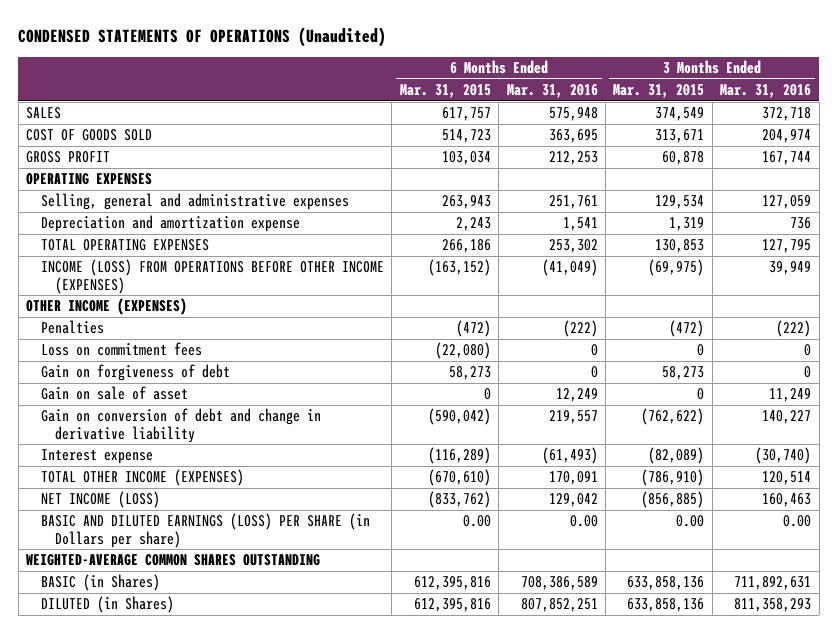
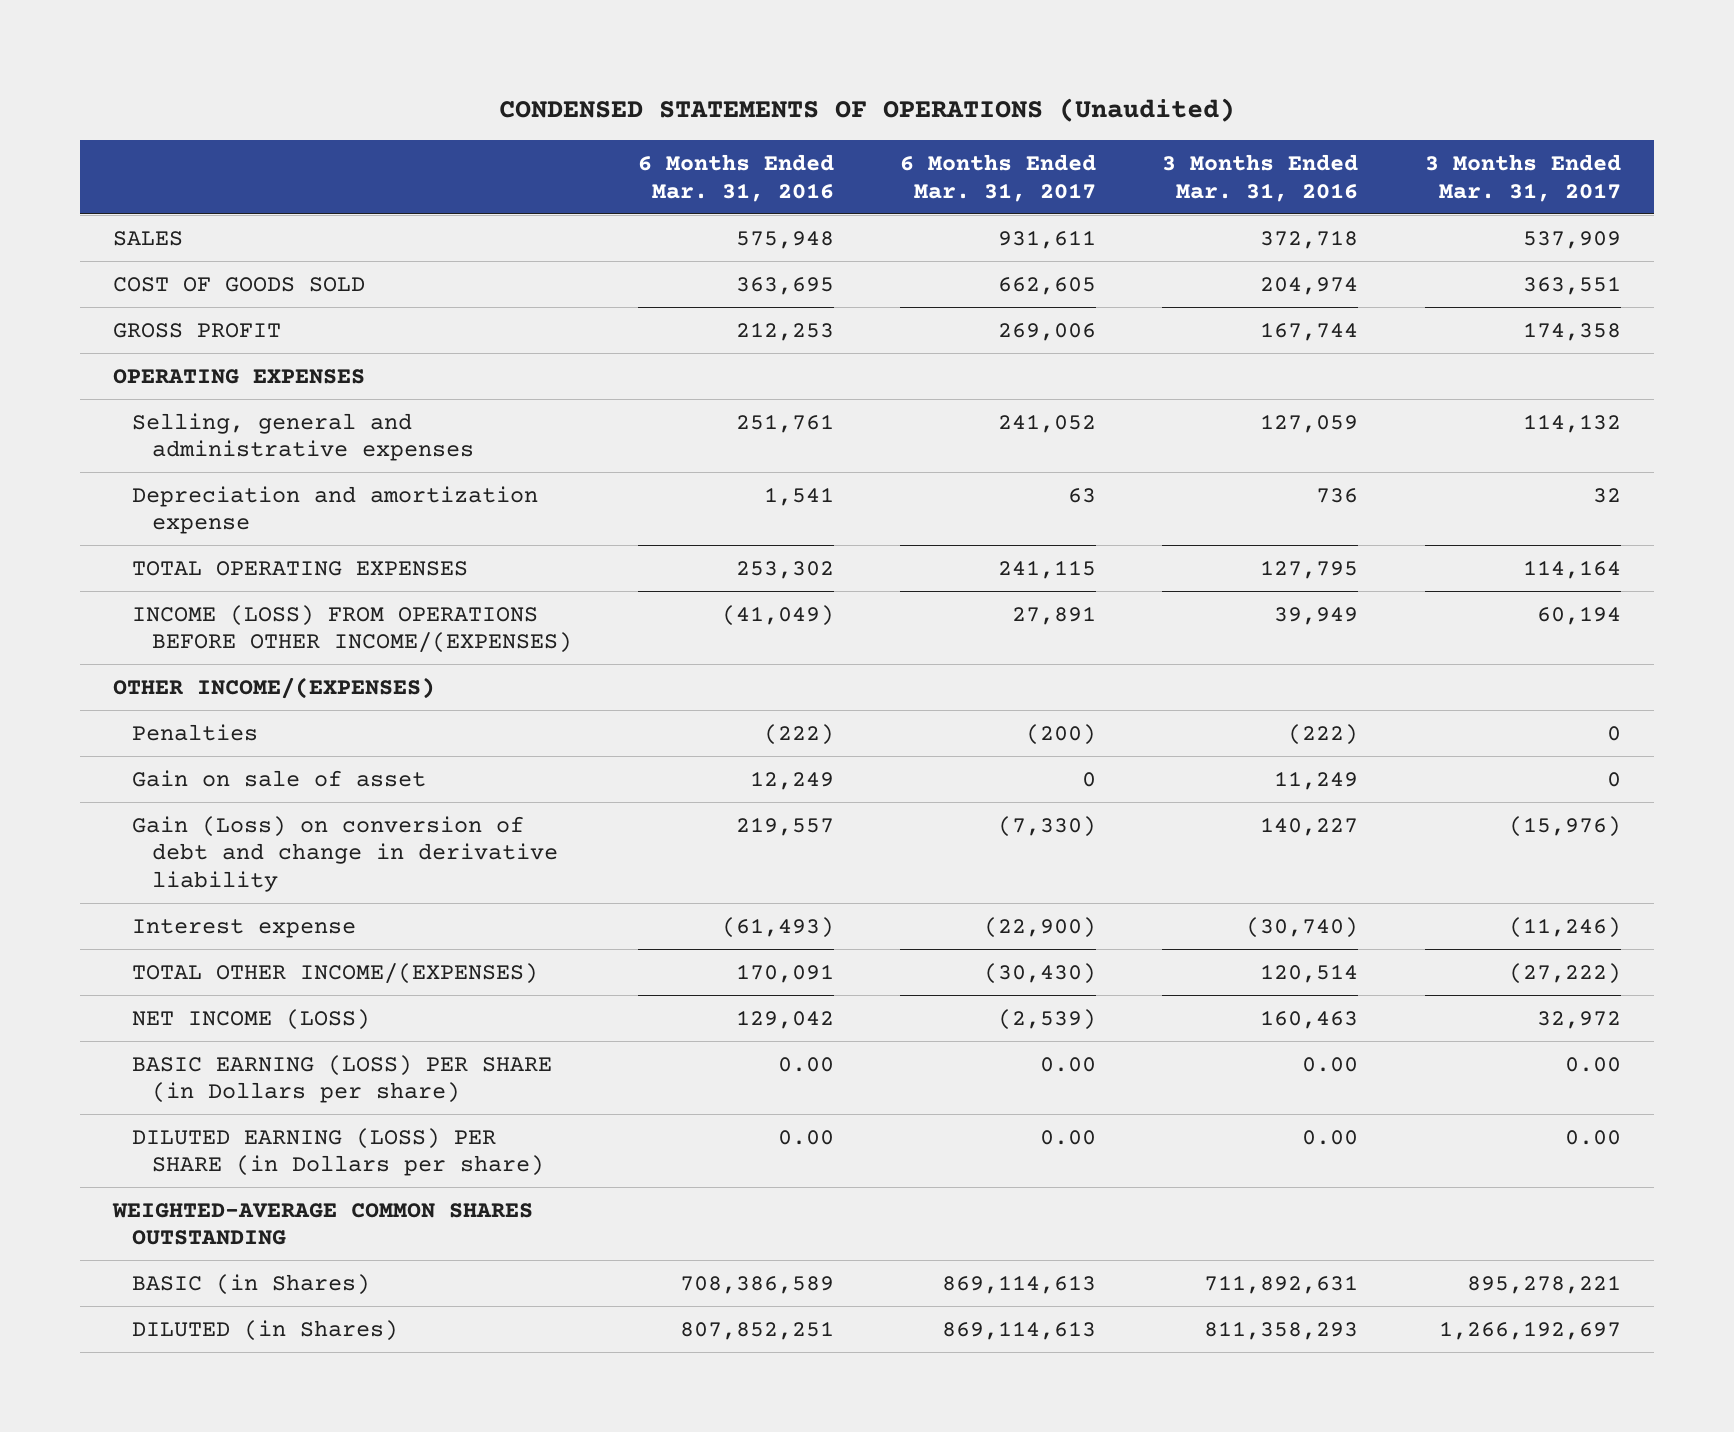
- | 6 Months Ended Mar. 31, 2015 | 6 Months Ended Mar. 31, 2016 | 3 Months Ended Mar. 31, 2015 | 3 Months Ended Mar. 31, 2016
+ | 6 Months Ended Mar. 31, 2016 | 6 Months Ended Mar. 31, 2017 | 3 Months Ended Mar. 31, 2016 | 3 Months Ended Mar. 31, 2017
- INCOME (LOSS) FROM OPERATIONS BEFORE OTHER INCOME (EXPENSES) | (163,152) | (41,049) | (69,975) | 39,949
- OTHER INCOME (EXPENSES)
+ INCOME (LOSS) FROM OPERATIONS BEFORE OTHER INCOME/(EXPENSES) | (41,049) | 27,891 | 39,949 | 60,194
+ OTHER INCOME/(EXPENSES)
- Loss on commitment fees | (22,080) | 0 | 0 | 0
- Gain on forgiveness of debt | 58,273 | 0 | 58,273 | 0
- Gain on conversion of debt and change in derivative liability | (590,042) | 219,557 | (762,622) | 140,227
+ Gain (Loss) on conversion of debt and change in derivative liability | 219,557 | (7,330) | 140,227 | (15,976)
- TOTAL OTHER INCOME (EXPENSES) | (670,610) | 170,091 | (786,910) | 120,514
+ TOTAL OTHER INCOME/(EXPENSES) | 170,091 | (30,430) | 120,514 | (27,222)
- BASIC AND DILUTED EARNINGS (LOSS) PER SHARE (in Dollars per share) | 0.00 | 0.00 | 0.00 | 0.00
+ BASIC EARNING (LOSS) PER SHARE (in Dollars per share) | 0.00 | 0.00 | 0.00 | 0.00
+ DILUTED EARNING (LOSS) PER SHARE (in Dollars per share) | 0.00 | 0.00 | 0.00 | 0.00

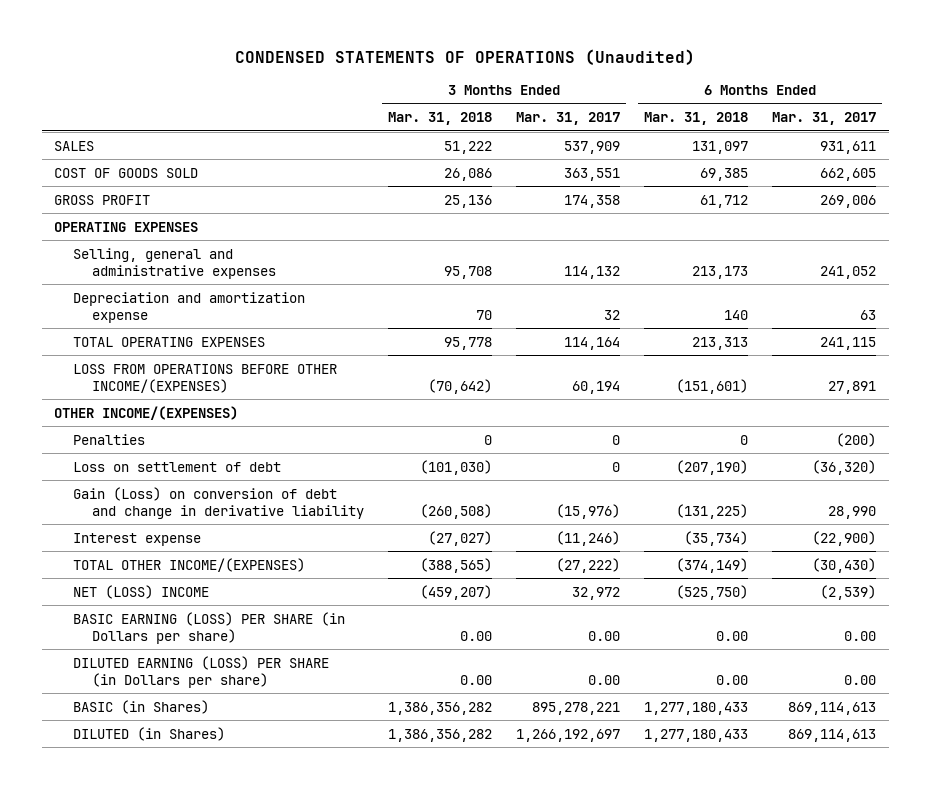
- | 6 Months Ended Mar. 31, 2016 | 6 Months Ended Mar. 31, 2017 | 3 Months Ended Mar. 31, 2016 | 3 Months Ended Mar. 31, 2017
+ | 3 Months Ended Mar. 31, 2018 | 3 Months Ended Mar. 31, 2017 | 6 Months Ended Mar. 31, 2018 | 6 Months Ended Mar. 31, 2017
- INCOME (LOSS) FROM OPERATIONS BEFORE OTHER INCOME/(EXPENSES) | (41,049) | 27,891 | 39,949 | 60,194
+ LOSS FROM OPERATIONS BEFORE OTHER INCOME/(EXPENSES) | (70,642) | 60,194 | (151,601) | 27,891
- Gain on sale of asset | 12,249 | 0 | 11,249 | 0
- Gain (Loss) on conversion of debt and change in derivative liability | 219,557 | (7,330) | 140,227 | (15,976)
+ Loss on settlement of debt | (101,030) | 0 | (207,190) | (36,320)
+ Gain (Loss) on conversion of debt and change in derivative liability | (260,508) | (15,976) | (131,225) | 28,990
- NET INCOME (LOSS) | 129,042 | (2,539) | 160,463 | 32,972
+ NET (LOSS) INCOME | (459,207) | 32,972 | (525,750) | (2,539)
- WEIGHTED-AVERAGE COMMON SHARES OUTSTANDING

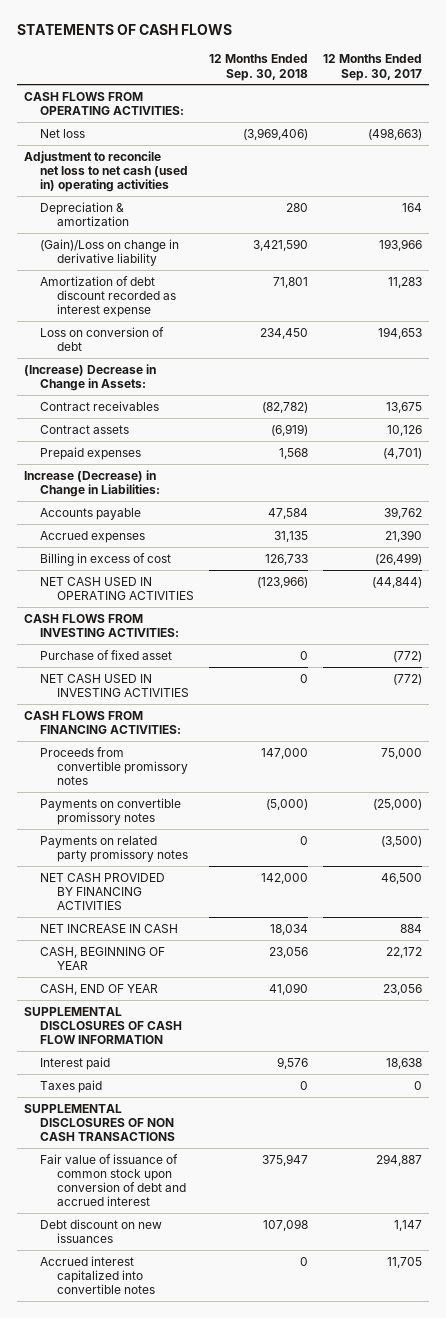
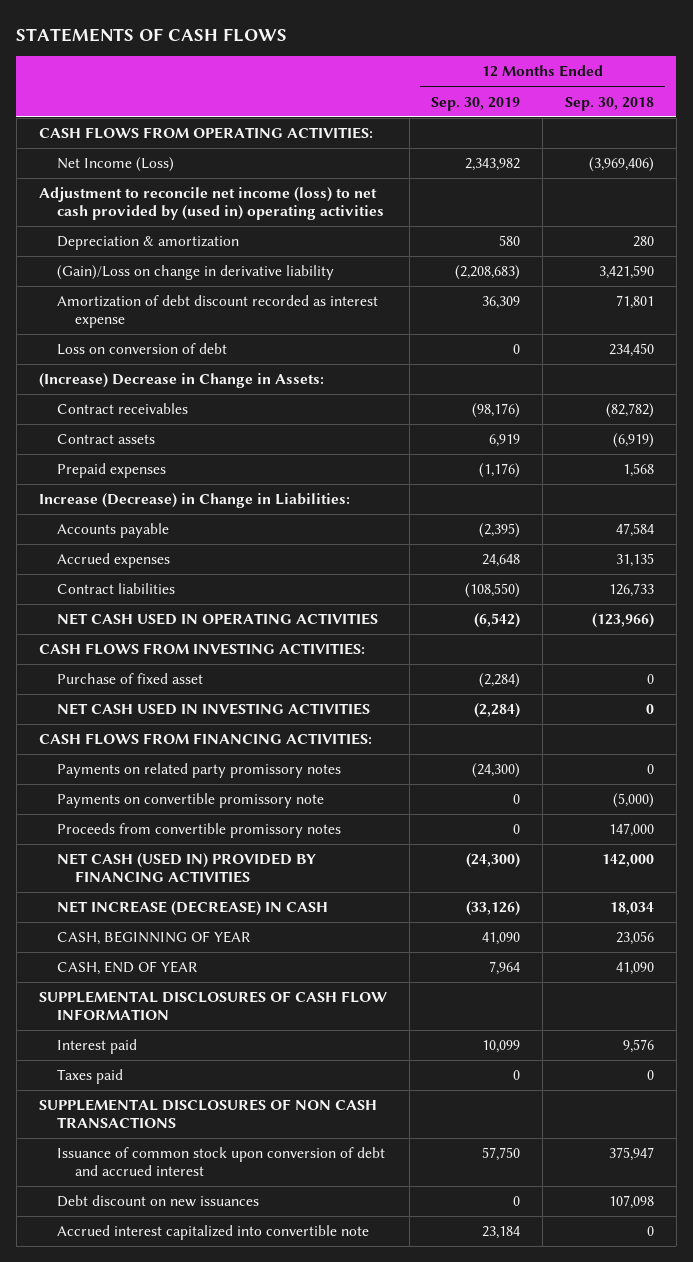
- | 12 Months Ended Sep. 30, 2018 | 12 Months Ended Sep. 30, 2017
+ | 12 Months Ended Sep. 30, 2019 | 12 Months Ended Sep. 30, 2018
- Net loss | (3,969,406) | (498,663)
- Adjustment to reconcile net loss to net cash (used in) operating activities
+ Net Income (Loss) | 2,343,982 | (3,969,406)
+ Adjustment to reconcile net income (loss) to net cash provided by (used in) operating activities
- Billing in excess of cost | 126,733 | (26,499)
+ Contract liabilities | (108,550) | 126,733
- Payments on convertible promissory notes | (5,000) | (25,000)
- NET CASH PROVIDED BY FINANCING ACTIVITIES | 142,000 | 46,500
- NET INCREASE IN CASH | 18,034 | 884
+ Payments on convertible promissory note | 0 | (5,000)
moved down: Proceeds from convertible promissory notes | 0 | 147,000
+ NET CASH (USED IN) PROVIDED BY FINANCING ACTIVITIES | (24,300) | 142,000
+ NET INCREASE (DECREASE) IN CASH | (33,126) | 18,034
- Fair value of issuance of common stock upon conversion of debt and accrued interest | 375,947 | 294,887
+ Issuance of common stock upon conversion of debt and accrued interest | 57,750 | 375,947
- Accrued interest capitalized into convertible notes | 0 | 11,705
+ Accrued interest capitalized into convertible note | 23,184 | 0

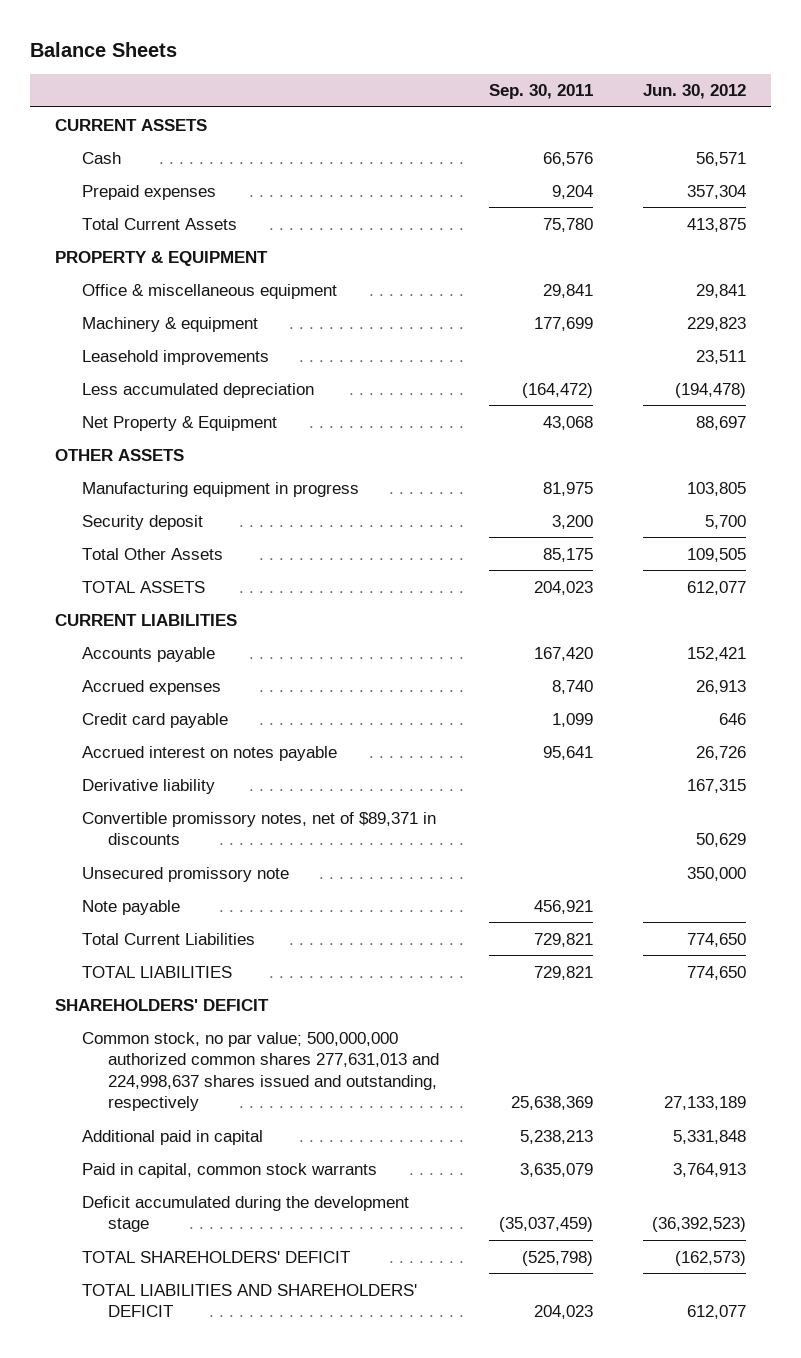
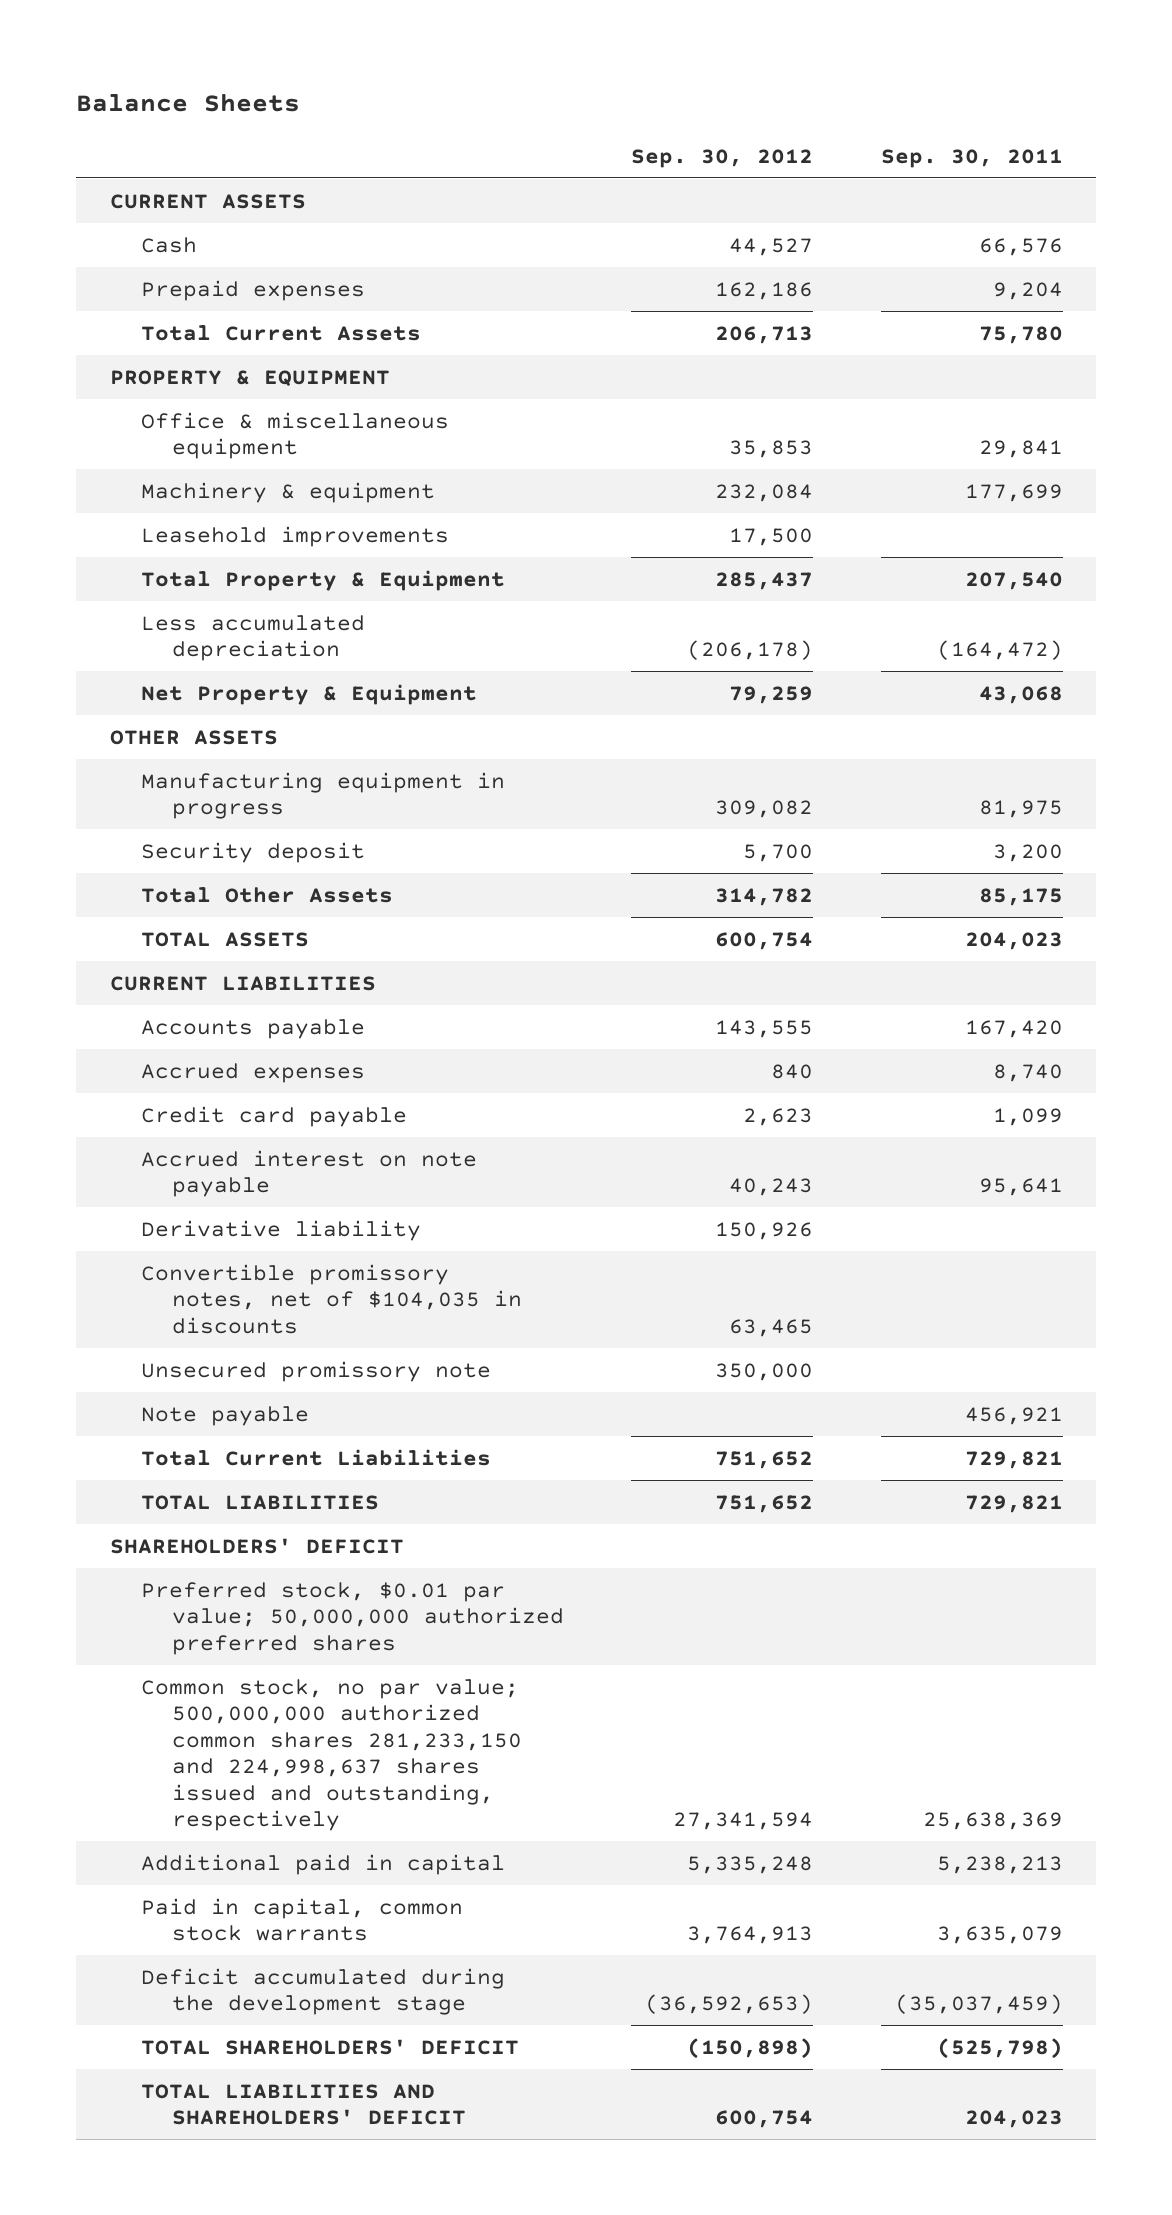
- | Sep. 30, 2011 | Jun. 30, 2012
+ | Sep. 30, 2012 | Sep. 30, 2011
+ Total Property & Equipment | 285,437 | 207,540
- Accrued interest on notes payable | 95,641 | 26,726
+ Accrued interest on note payable | 40,243 | 95,641
- Convertible promissory notes, net of $89,371 in discounts | | 50,629
+ Convertible promissory notes, net of $104,035 in discounts | 63,465 |
- Common stock, no par value; 500,000,000 authorized common shares 277,631,013 and 224,998,637 shares issued and outstanding, respectively | 25,638,369 | 27,133,189
+ Preferred stock, $0.01 par value; 50,000,000 authorized preferred shares
+ Common stock, no par value; 500,000,000 authorized common shares 281,233,150 and 224,998,637 shares issued and outstanding, respectively | 27,341,594 | 25,638,369

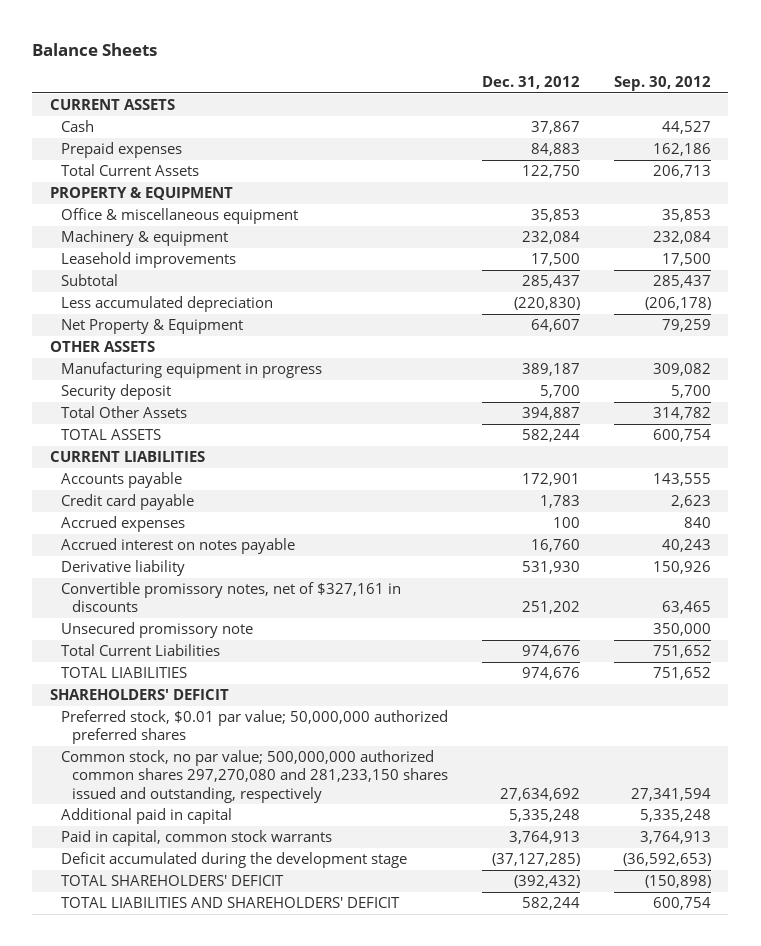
- | Sep. 30, 2012 | Sep. 30, 2011
+ | Dec. 31, 2012 | Sep. 30, 2012
- Total Property & Equipment | 285,437 | 207,540
+ Subtotal | 285,437 | 285,437
- Accrued interest on note payable | 40,243 | 95,641
moved down: Accrued expenses | 100 | 840
+ Accrued interest on notes payable | 16,760 | 40,243
- Convertible promissory notes, net of $104,035 in discounts | 63,465 |
+ Convertible promissory notes, net of $327,161 in discounts | 251,202 | 63,465
- Note payable | | 456,921
- Common stock, no par value; 500,000,000 authorized common shares 281,233,150 and 224,998,637 shares issued and outstanding, respectively | 27,341,594 | 25,638,369
+ Common stock, no par value; 500,000,000 authorized common shares 297,270,080 and 281,233,150 shares issued and outstanding, respectively | 27,634,692 | 27,341,594

